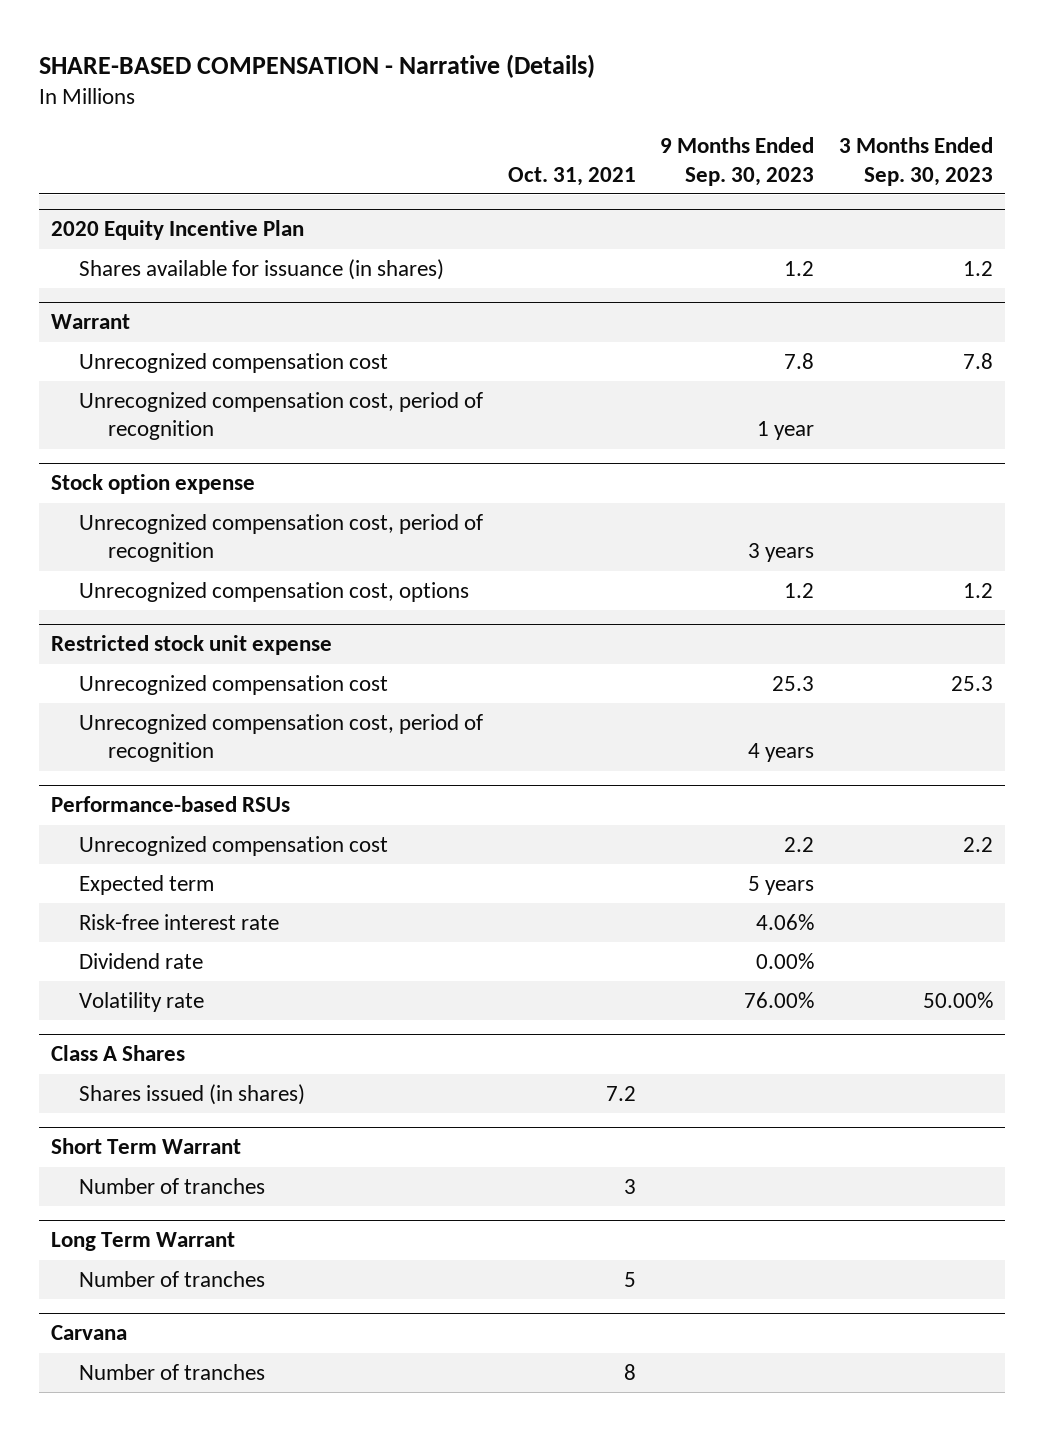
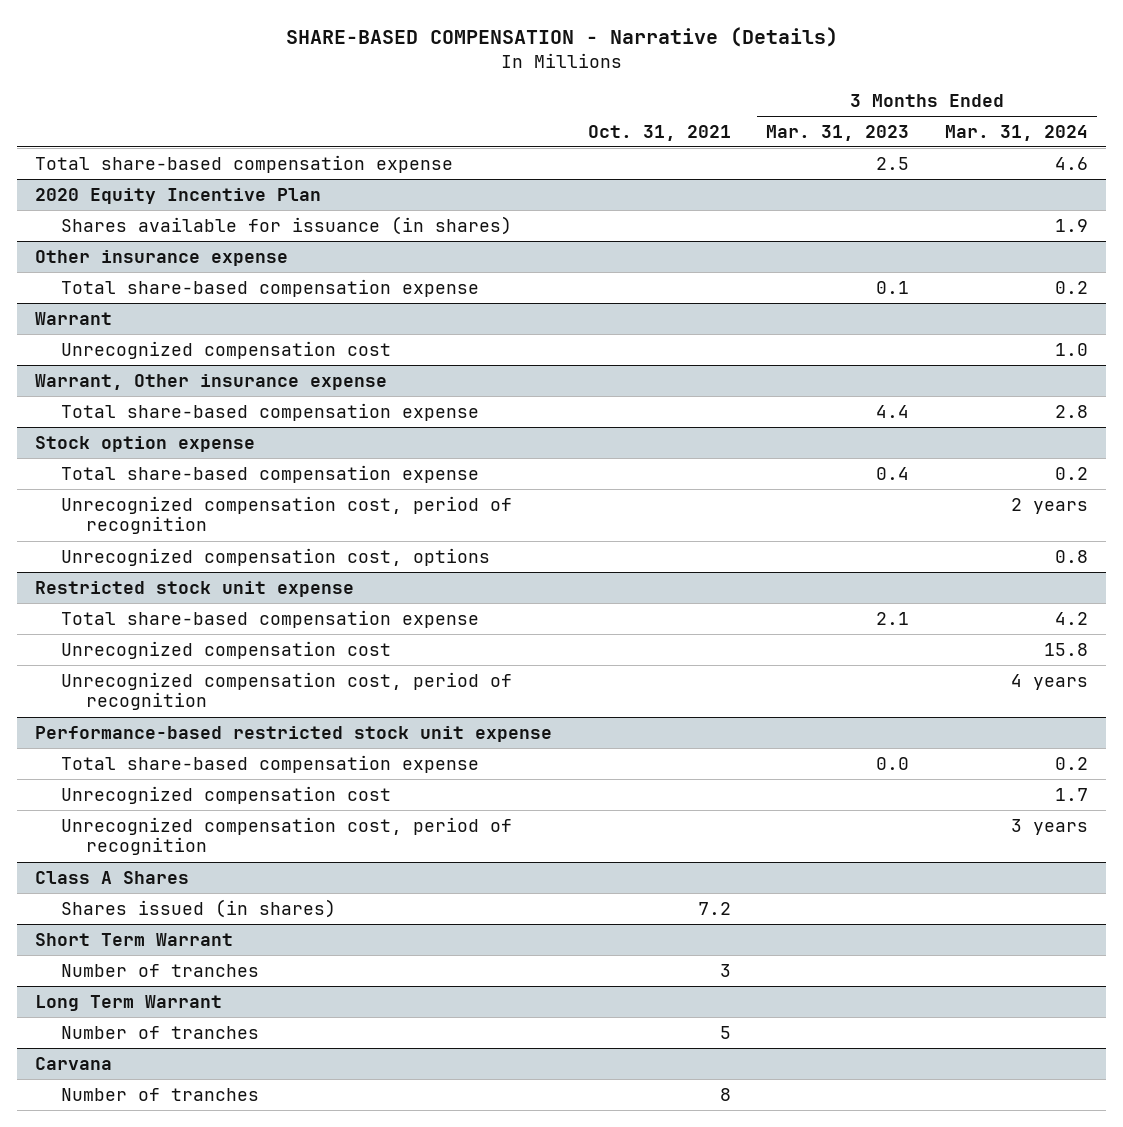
- | Oct. 31, 2021 | 9 Months Ended Sep. 30, 2023 | 3 Months Ended Sep. 30, 2023
+ | Oct. 31, 2021 | 3 Months Ended Mar. 31, 2023 | 3 Months Ended Mar. 31, 2024
+ Total share-based compensation expense | | 2.5 | 4.6
+ Other insurance expense
+ Total share-based compensation expense | | 0.1 | 0.2
@ Warrant
- Unrecognized compensation cost, period of recognition | | 1 year |
+ Warrant, Other insurance expense
+ Total share-based compensation expense | | 4.4 | 2.8
@ Stock option expense
+ Total share-based compensation expense | | 0.4 | 0.2
@ Restricted stock unit expense
+ Total share-based compensation expense | | 2.1 | 4.2
- Performance-based RSUs
+ Performance-based restricted stock unit expense
+ Total share-based compensation expense | | 0.0 | 0.2
- Expected term | | 5 years |
- Risk-free interest rate | | 4.06% |
- Dividend rate | | 0.00% |
- Volatility rate | | 76.00% | 50.00%
+ Unrecognized compensation cost, period of recognition | | | 3 years

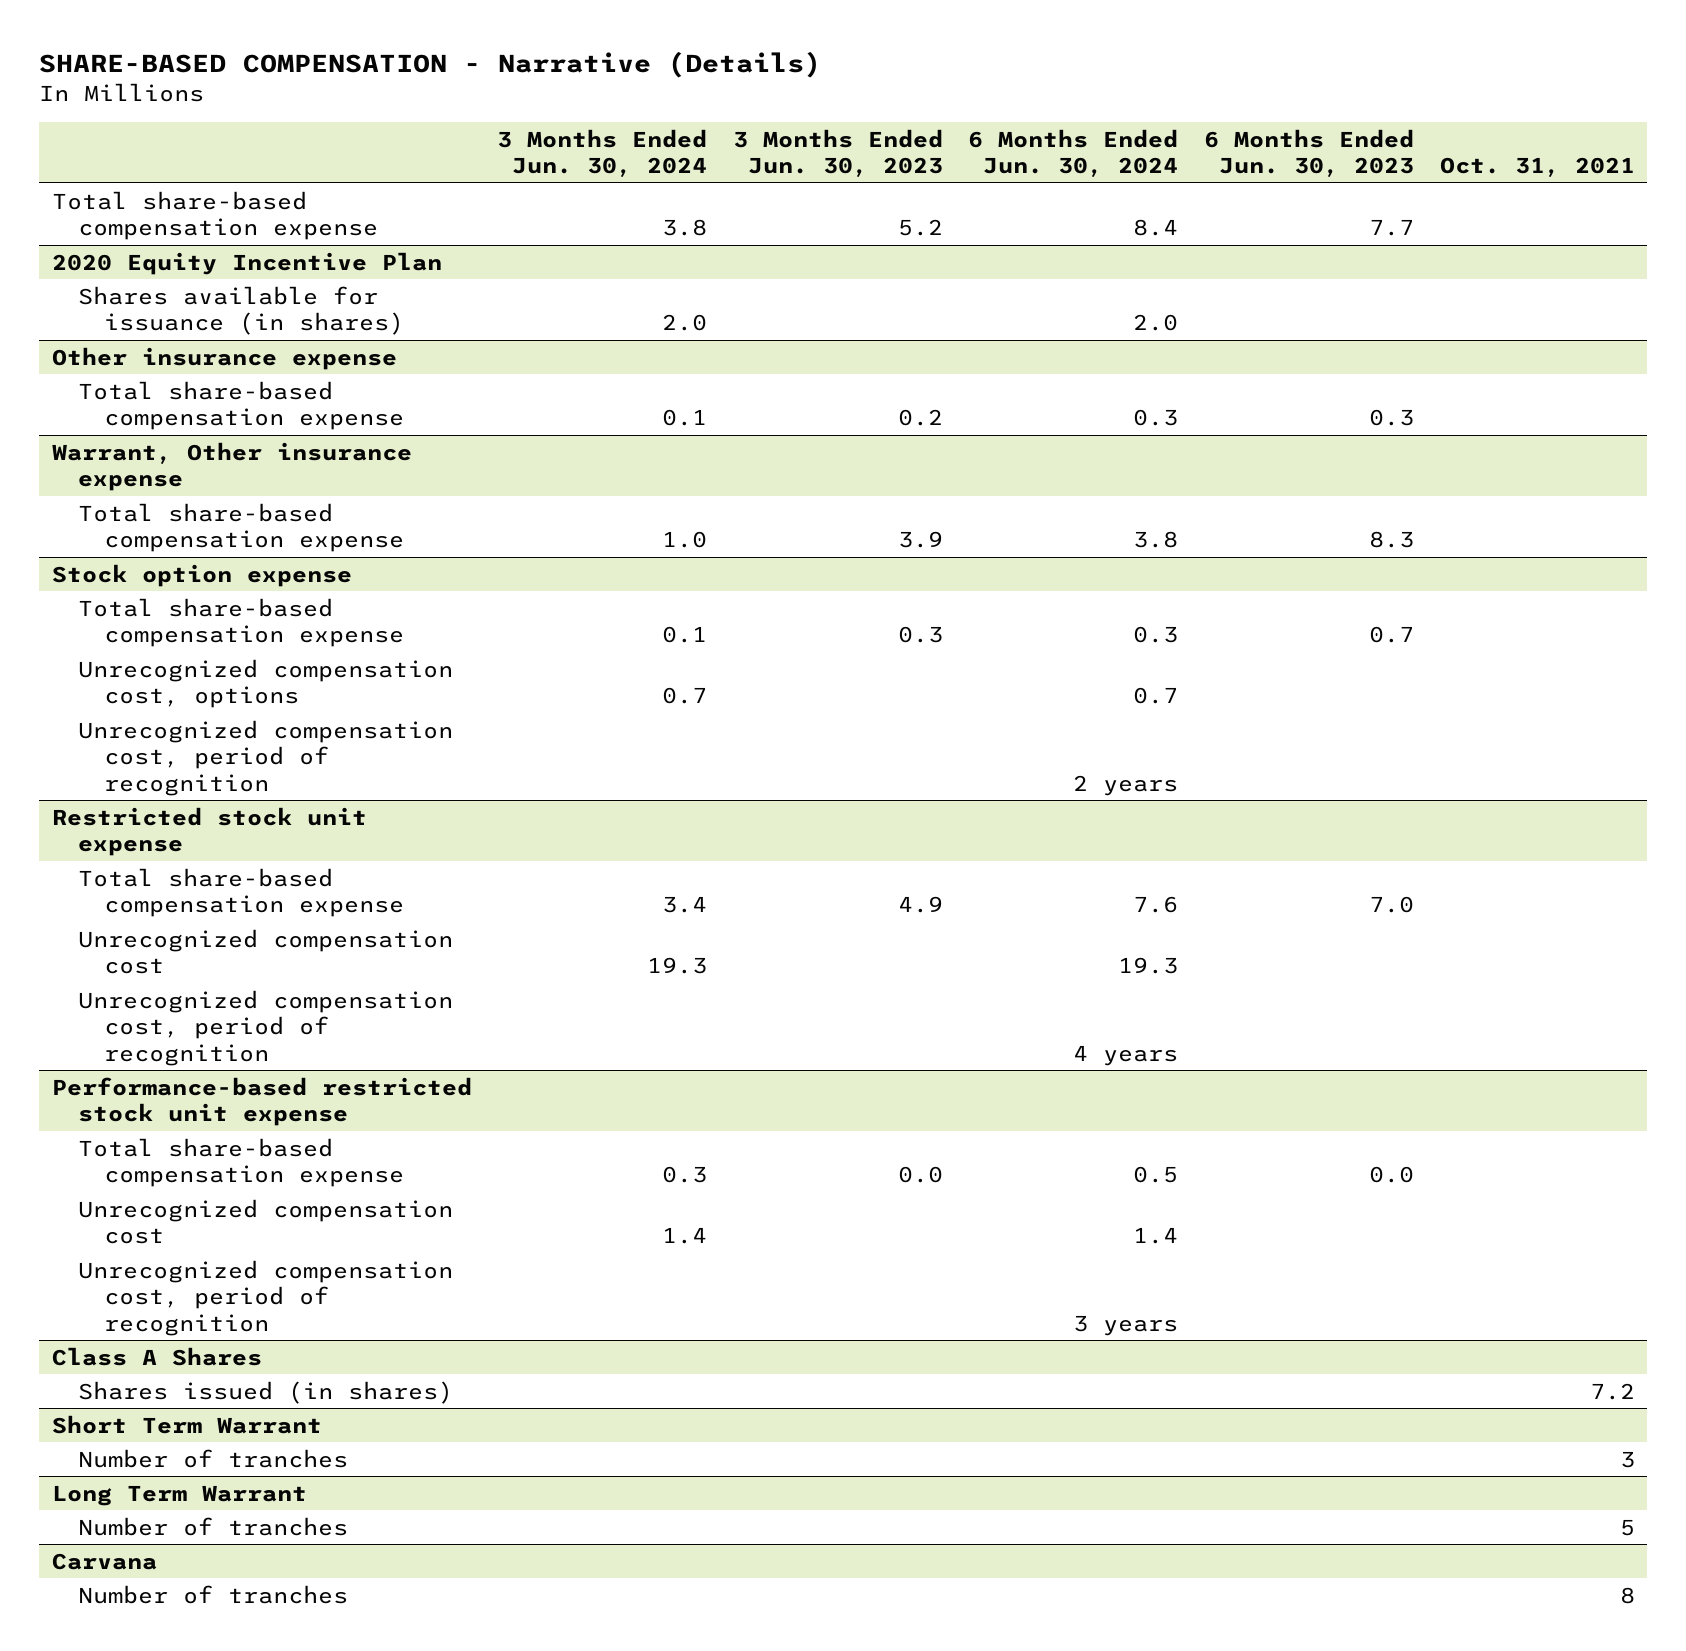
- | Oct. 31, 2021 | 3 Months Ended Mar. 31, 2023 | 3 Months Ended Mar. 31, 2024
+ | 3 Months Ended Jun. 30, 2024 | 3 Months Ended Jun. 30, 2023 | 6 Months Ended Jun. 30, 2024 | 6 Months Ended Jun. 30, 2023 | Oct. 31, 2021
- Warrant
- Unrecognized compensation cost | | | 1.0
@ Stock option expense
moved down: Unrecognized compensation cost, period of recognition | | | 2 years | |

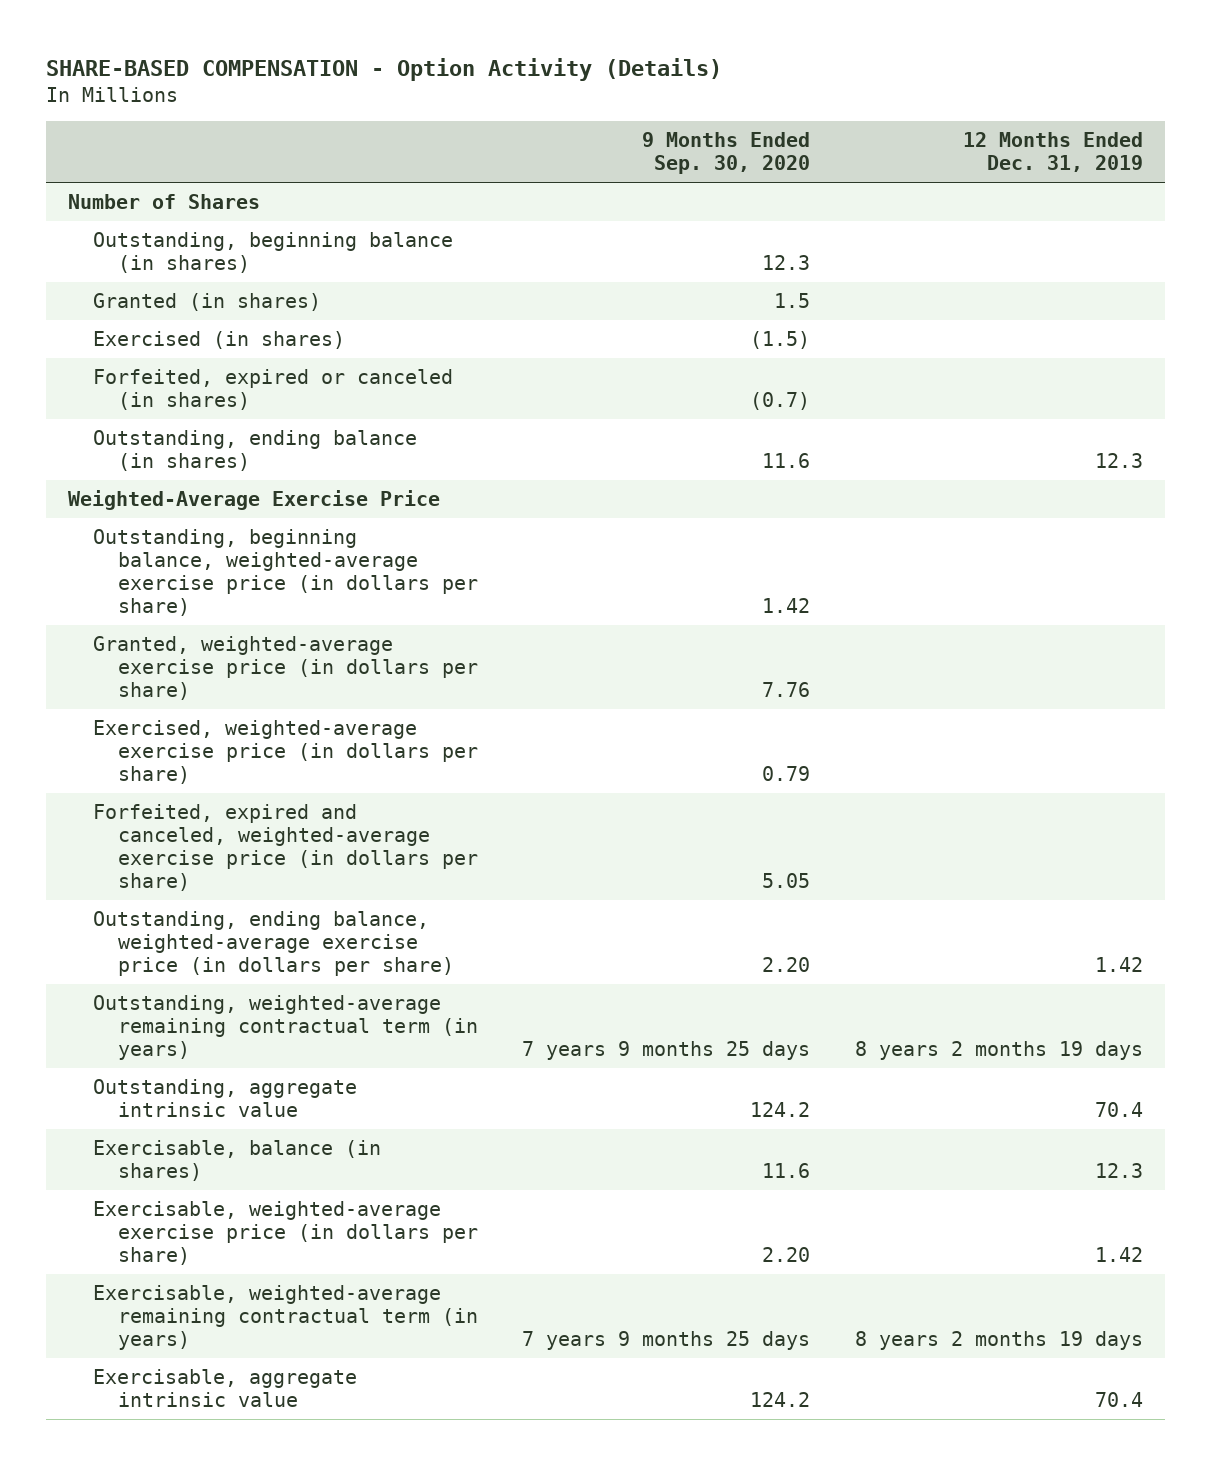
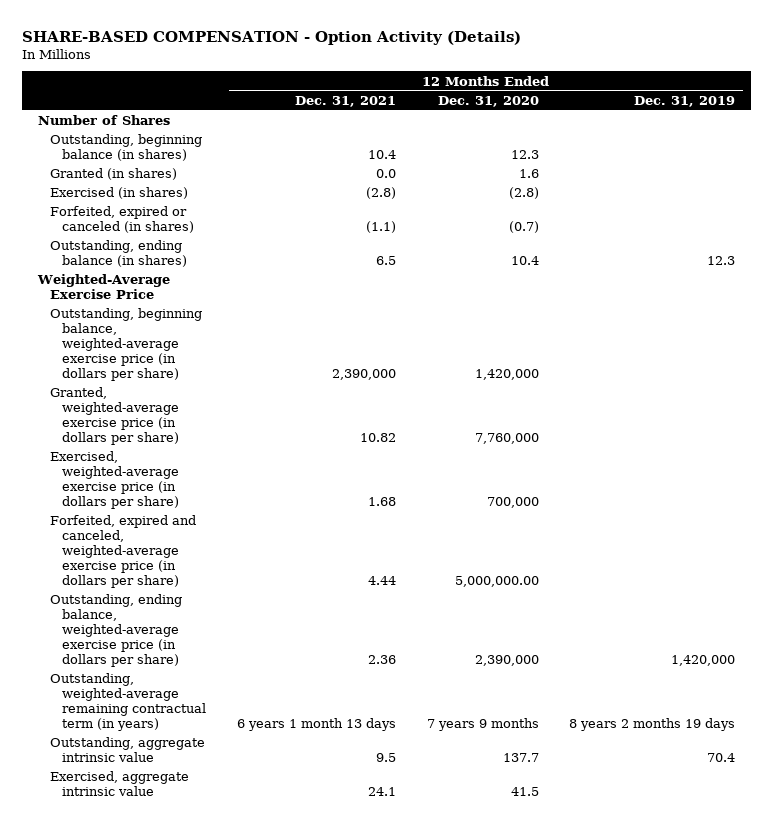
- | 9 Months Ended Sep. 30, 2020 | 12 Months Ended Dec. 31, 2019
+ | 12 Months Ended Dec. 31, 2021 | 12 Months Ended Dec. 31, 2020 | 12 Months Ended Dec. 31, 2019
- Outstanding, ending balance, weighted-average exercise price (in dollars per share) | 2.20 | 1.42
+ Outstanding, ending balance, weighted-average exercise price (in dollars per share) | 2.36 | 2,390,000 | 1,420,000
- Exercisable, balance (in shares) | 11.6 | 12.3
- Exercisable, weighted-average exercise price (in dollars per share) | 2.20 | 1.42
- Exercisable, weighted-average remaining contractual term (in years) | 7 years 9 months 25 days | 8 years 2 months 19 days
- Exercisable, aggregate intrinsic value | 124.2 | 70.4
+ Exercised, aggregate intrinsic value | 24.1 | 41.5 |

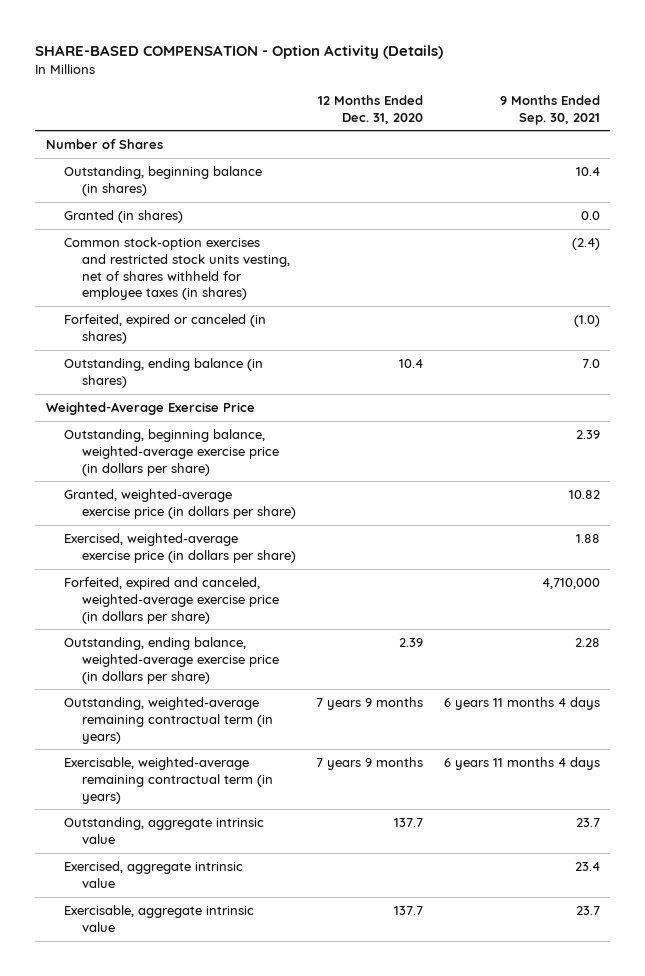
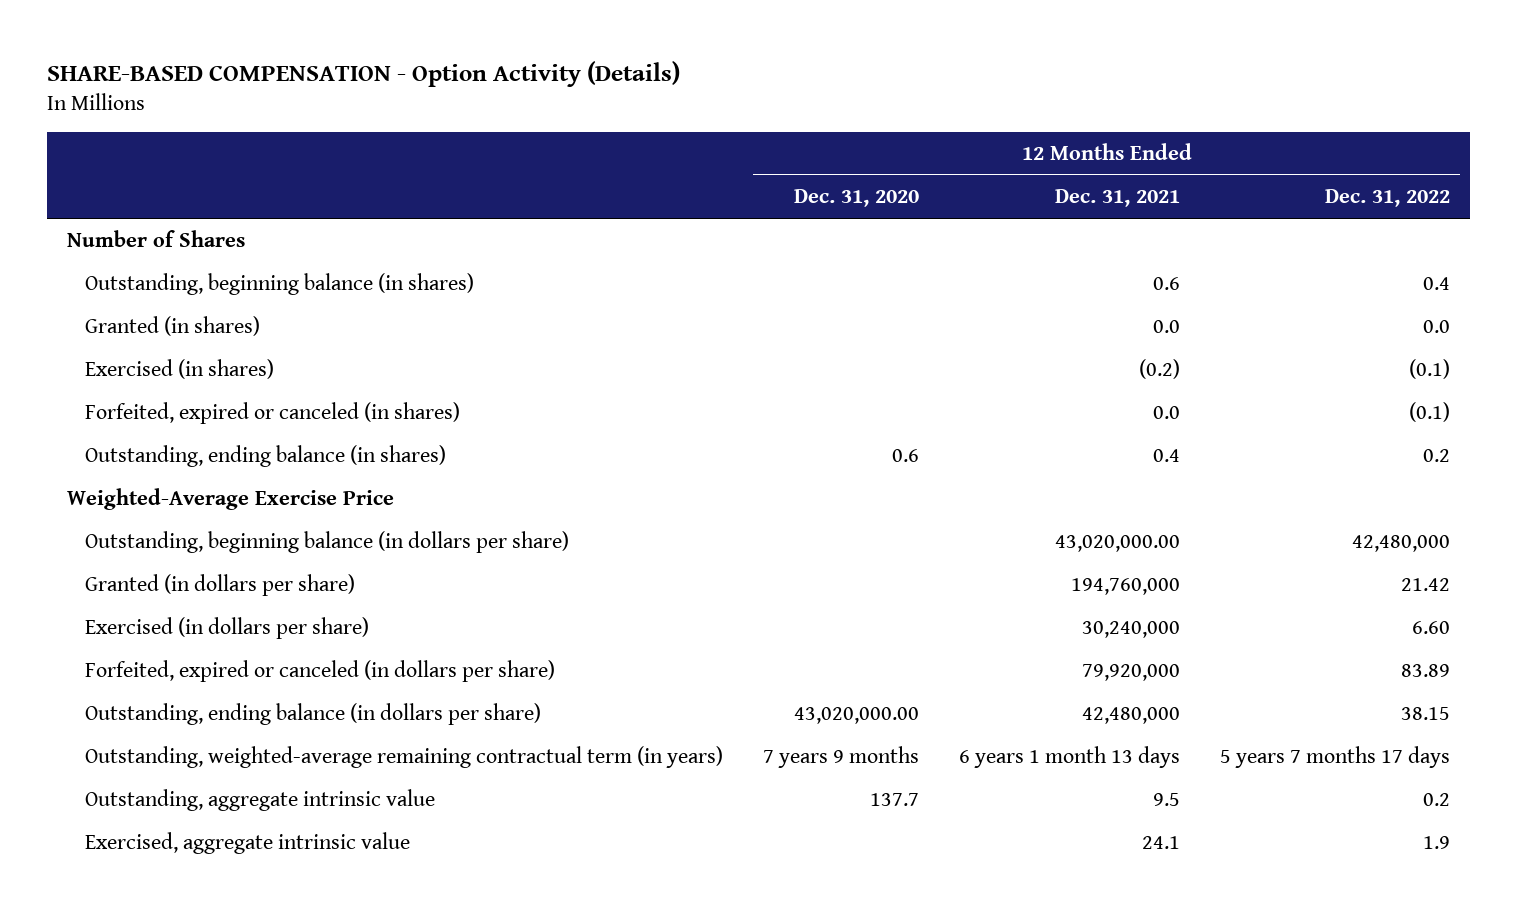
- | 12 Months Ended Dec. 31, 2020 | 9 Months Ended Sep. 30, 2021
+ | 12 Months Ended Dec. 31, 2020 | 12 Months Ended Dec. 31, 2021 | 12 Months Ended Dec. 31, 2022
- Common stock-option exercises and restricted stock units vesting, net of shares withheld for employee taxes (in shares) | | (2.4)
+ Exercised (in shares) | | (0.2) | (0.1)
- Outstanding, ending balance (in shares) | 10.4 | 7.0
+ Outstanding, ending balance (in shares) | 0.6 | 0.4 | 0.2
- Outstanding, beginning balance, weighted-average exercise price (in dollars per share) | | 2.39
- Granted, weighted-average exercise price (in dollars per share) | | 10.82
- Exercised, weighted-average exercise price (in dollars per share) | | 1.88
- Forfeited, expired and canceled, weighted-average exercise price (in dollars per share) | | 4,710,000
- Outstanding, ending balance, weighted-average exercise price (in dollars per share) | 2.39 | 2.28
+ Outstanding, beginning balance (in dollars per share) | | 43,020,000.00 | 42,480,000
+ Granted (in dollars per share) | | 194,760,000 | 21.42
+ Exercised (in dollars per share) | | 30,240,000 | 6.60
+ Forfeited, expired or canceled (in dollars per share) | | 79,920,000 | 83.89
+ Outstanding, ending balance (in dollars per share) | 43,020,000.00 | 42,480,000 | 38.15
- Exercisable, weighted-average remaining contractual term (in years) | 7 years 9 months | 6 years 11 months 4 days
- Exercisable, aggregate intrinsic value | 137.7 | 23.7

